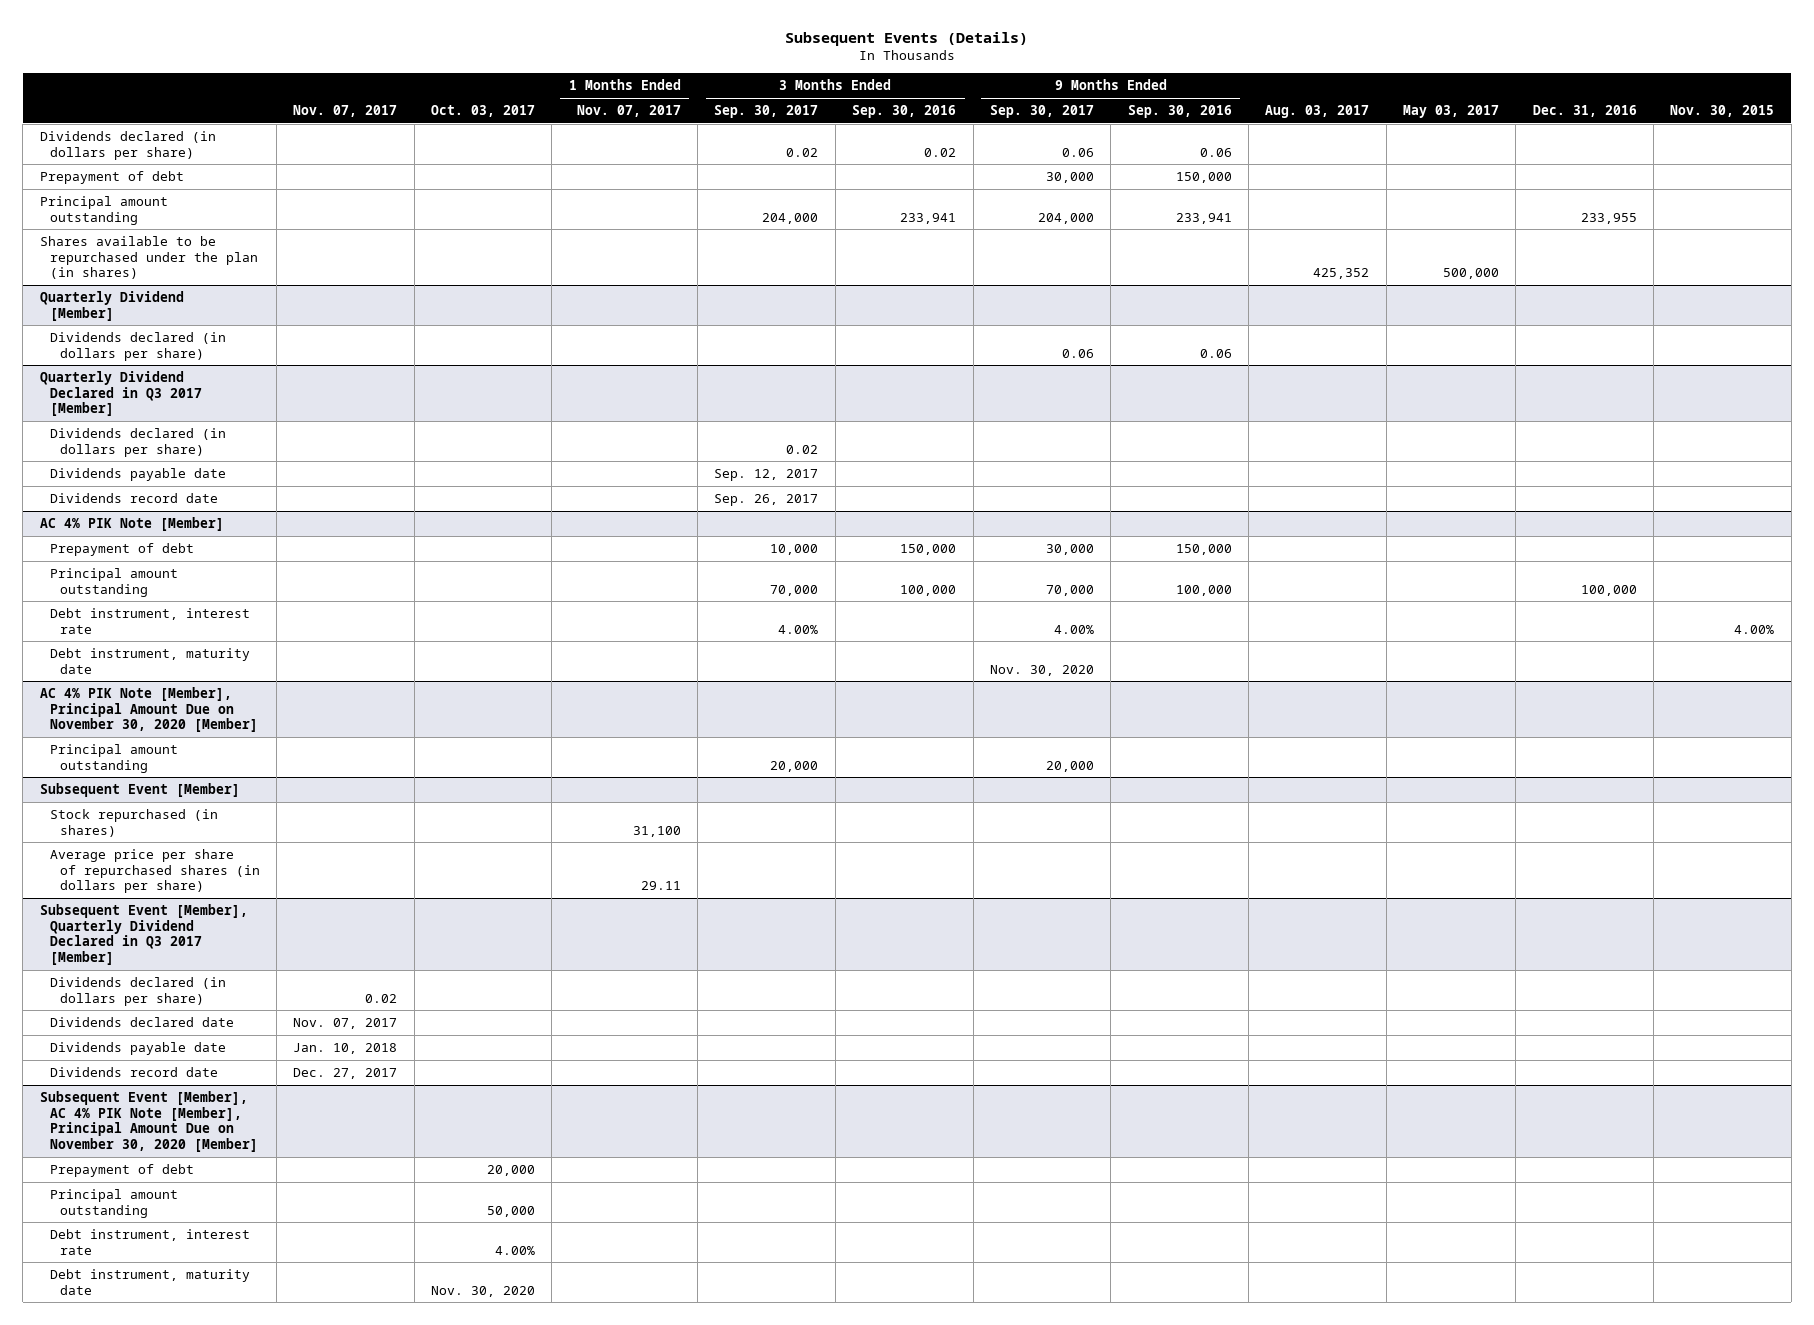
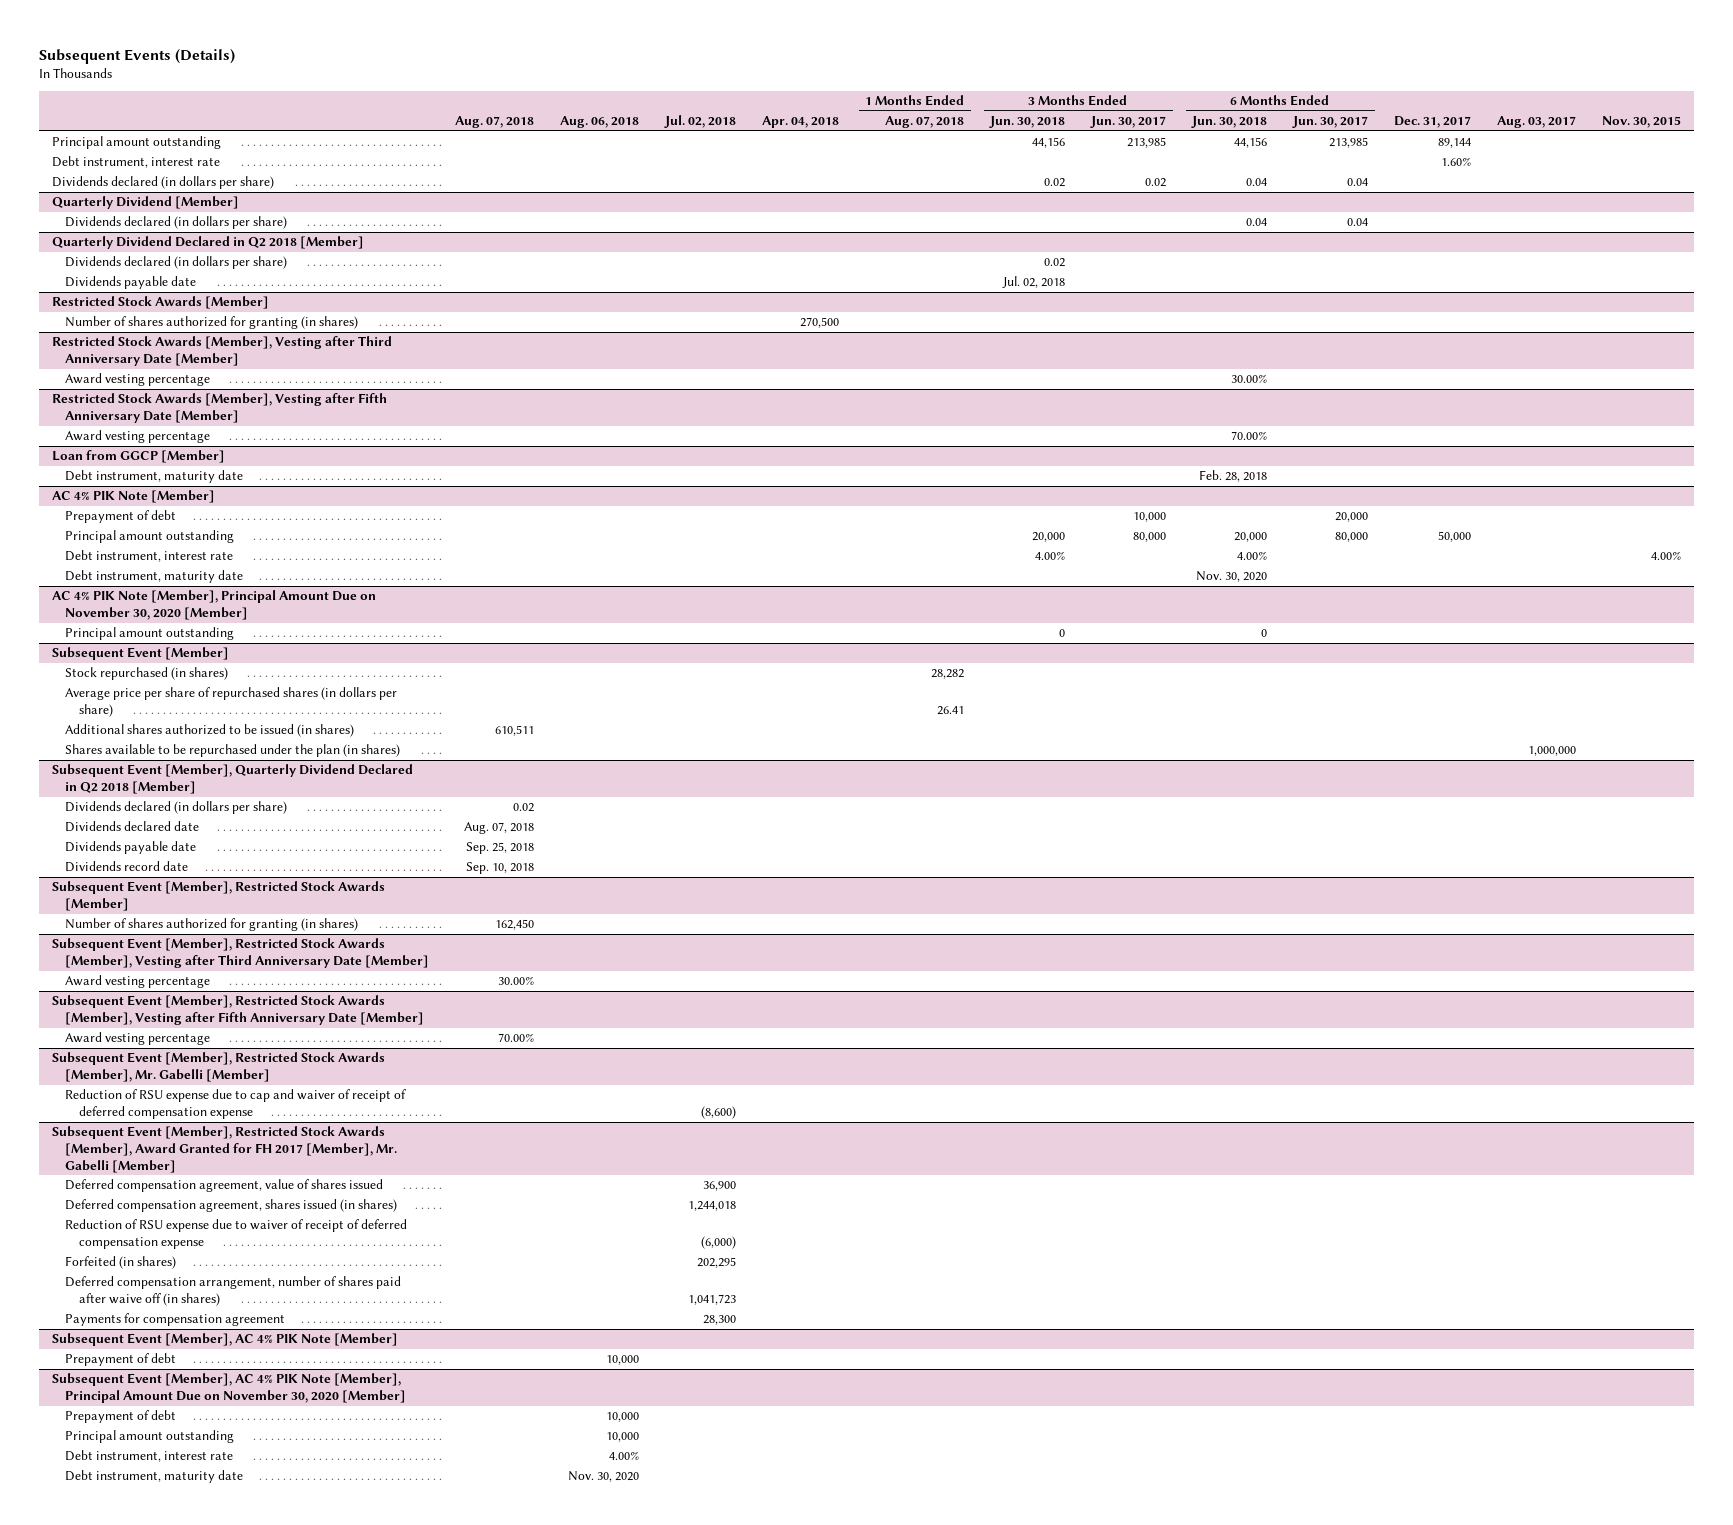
- | Nov. 07, 2017 | Oct. 03, 2017 | 1 Months Ended Nov. 07, 2017 | 3 Months Ended Sep. 30, 2017 | 3 Months Ended Sep. 30, 2016 | 9 Months Ended Sep. 30, 2017 | 9 Months Ended Sep. 30, 2016 | Aug. 03, 2017 | May 03, 2017 | Dec. 31, 2016 | Nov. 30, 2015
+ | Aug. 07, 2018 | Aug. 06, 2018 | Jul. 02, 2018 | Apr. 04, 2018 | 1 Months Ended Aug. 07, 2018 | 3 Months Ended Jun. 30, 2018 | 3 Months Ended Jun. 30, 2017 | 6 Months Ended Jun. 30, 2018 | 6 Months Ended Jun. 30, 2017 | Dec. 31, 2017 | Aug. 03, 2017 | Nov. 30, 2015
- Prepayment of debt | | | | | | 30,000 | 150,000 | | | |
- Shares available to be repurchased under the plan (in shares) | | | | | | | | 425,352 | 500,000 | |
+ Debt instrument, interest rate | | | | | | | | | | 1.60% | |
moved down: Dividends declared (in dollars per share) | | | | | | 0.02 | 0.02 | 0.04 | 0.04 | | |
- Quarterly Dividend Declared in Q3 2017 [Member]
- Dividends declared (in dollars per share) | | | | 0.02 | | | | | | |
- Dividends payable date | | | | Sep. 12, 2017 | | | | | | |
- Dividends record date | | | | Sep. 26, 2017 | | | | | | |
+ Quarterly Dividend Declared in Q2 2018 [Member]
+ Dividends declared (in dollars per share) | | | | | | 0.02 | | | | | |
+ Dividends payable date | | | | | | Jul. 02, 2018 | | | | | |
+ Restricted Stock Awards [Member]
+ Number of shares authorized for granting (in shares) | | | | 270,500 | | | | | | | |
+ Restricted Stock Awards [Member], Vesting after Third Anniversary Date [Member]
+ Award vesting percentage | | | | | | | | 30.00% | | | |
+ Restricted Stock Awards [Member], Vesting after Fifth Anniversary Date [Member]
+ Award vesting percentage | | | | | | | | 70.00% | | | |
+ Loan from GGCP [Member]
+ Debt instrument, maturity date | | | | | | | | Feb. 28, 2018 | | | |
- Subsequent Event [Member], Quarterly Dividend Declared in Q3 2017 [Member]
@ Subsequent Event [Member]
+ Additional shares authorized to be issued (in shares) | 610,511 | | | | | | | | | | |
+ Shares available to be repurchased under the plan (in shares) | | | | | | | | | | | 1,000,000 |
+ Subsequent Event [Member], Quarterly Dividend Declared in Q2 2018 [Member]
+ Subsequent Event [Member], Restricted Stock Awards [Member]
+ Number of shares authorized for granting (in shares) | 162,450 | | | | | | | | | | |
+ Subsequent Event [Member], Restricted Stock Awards [Member], Vesting after Third Anniversary Date [Member]
+ Award vesting percentage | 30.00% | | | | | | | | | | |
+ Subsequent Event [Member], Restricted Stock Awards [Member], Vesting after Fifth Anniversary Date [Member]
+ Award vesting percentage | 70.00% | | | | | | | | | | |
+ Subsequent Event [Member], Restricted Stock Awards [Member], Mr. Gabelli [Member]
+ Reduction of RSU expense due to cap and waiver of receipt of deferred compensation expense | | | (8,600) | | | | | | | | |
+ Subsequent Event [Member], Restricted Stock Awards [Member], Award Granted for FH 2017 [Member], Mr. Gabelli [Member]
+ Deferred compensation agreement, value of shares issued | | | 36,900 | | | | | | | | |
+ Deferred compensation agreement, shares issued (in shares) | | | 1,244,018 | | | | | | | | |
+ Reduction of RSU expense due to waiver of receipt of deferred compensation expense | | | (6,000) | | | | | | | | |
+ Forfeited (in shares) | | | 202,295 | | | | | | | | |
+ Deferred compensation arrangement, number of shares paid after waive off (in shares) | | | 1,041,723 | | | | | | | | |
+ Payments for compensation agreement | | | 28,300 | | | | | | | | |
+ Subsequent Event [Member], AC 4% PIK Note [Member]
+ Prepayment of debt | | 10,000 | | | | | | | | | |

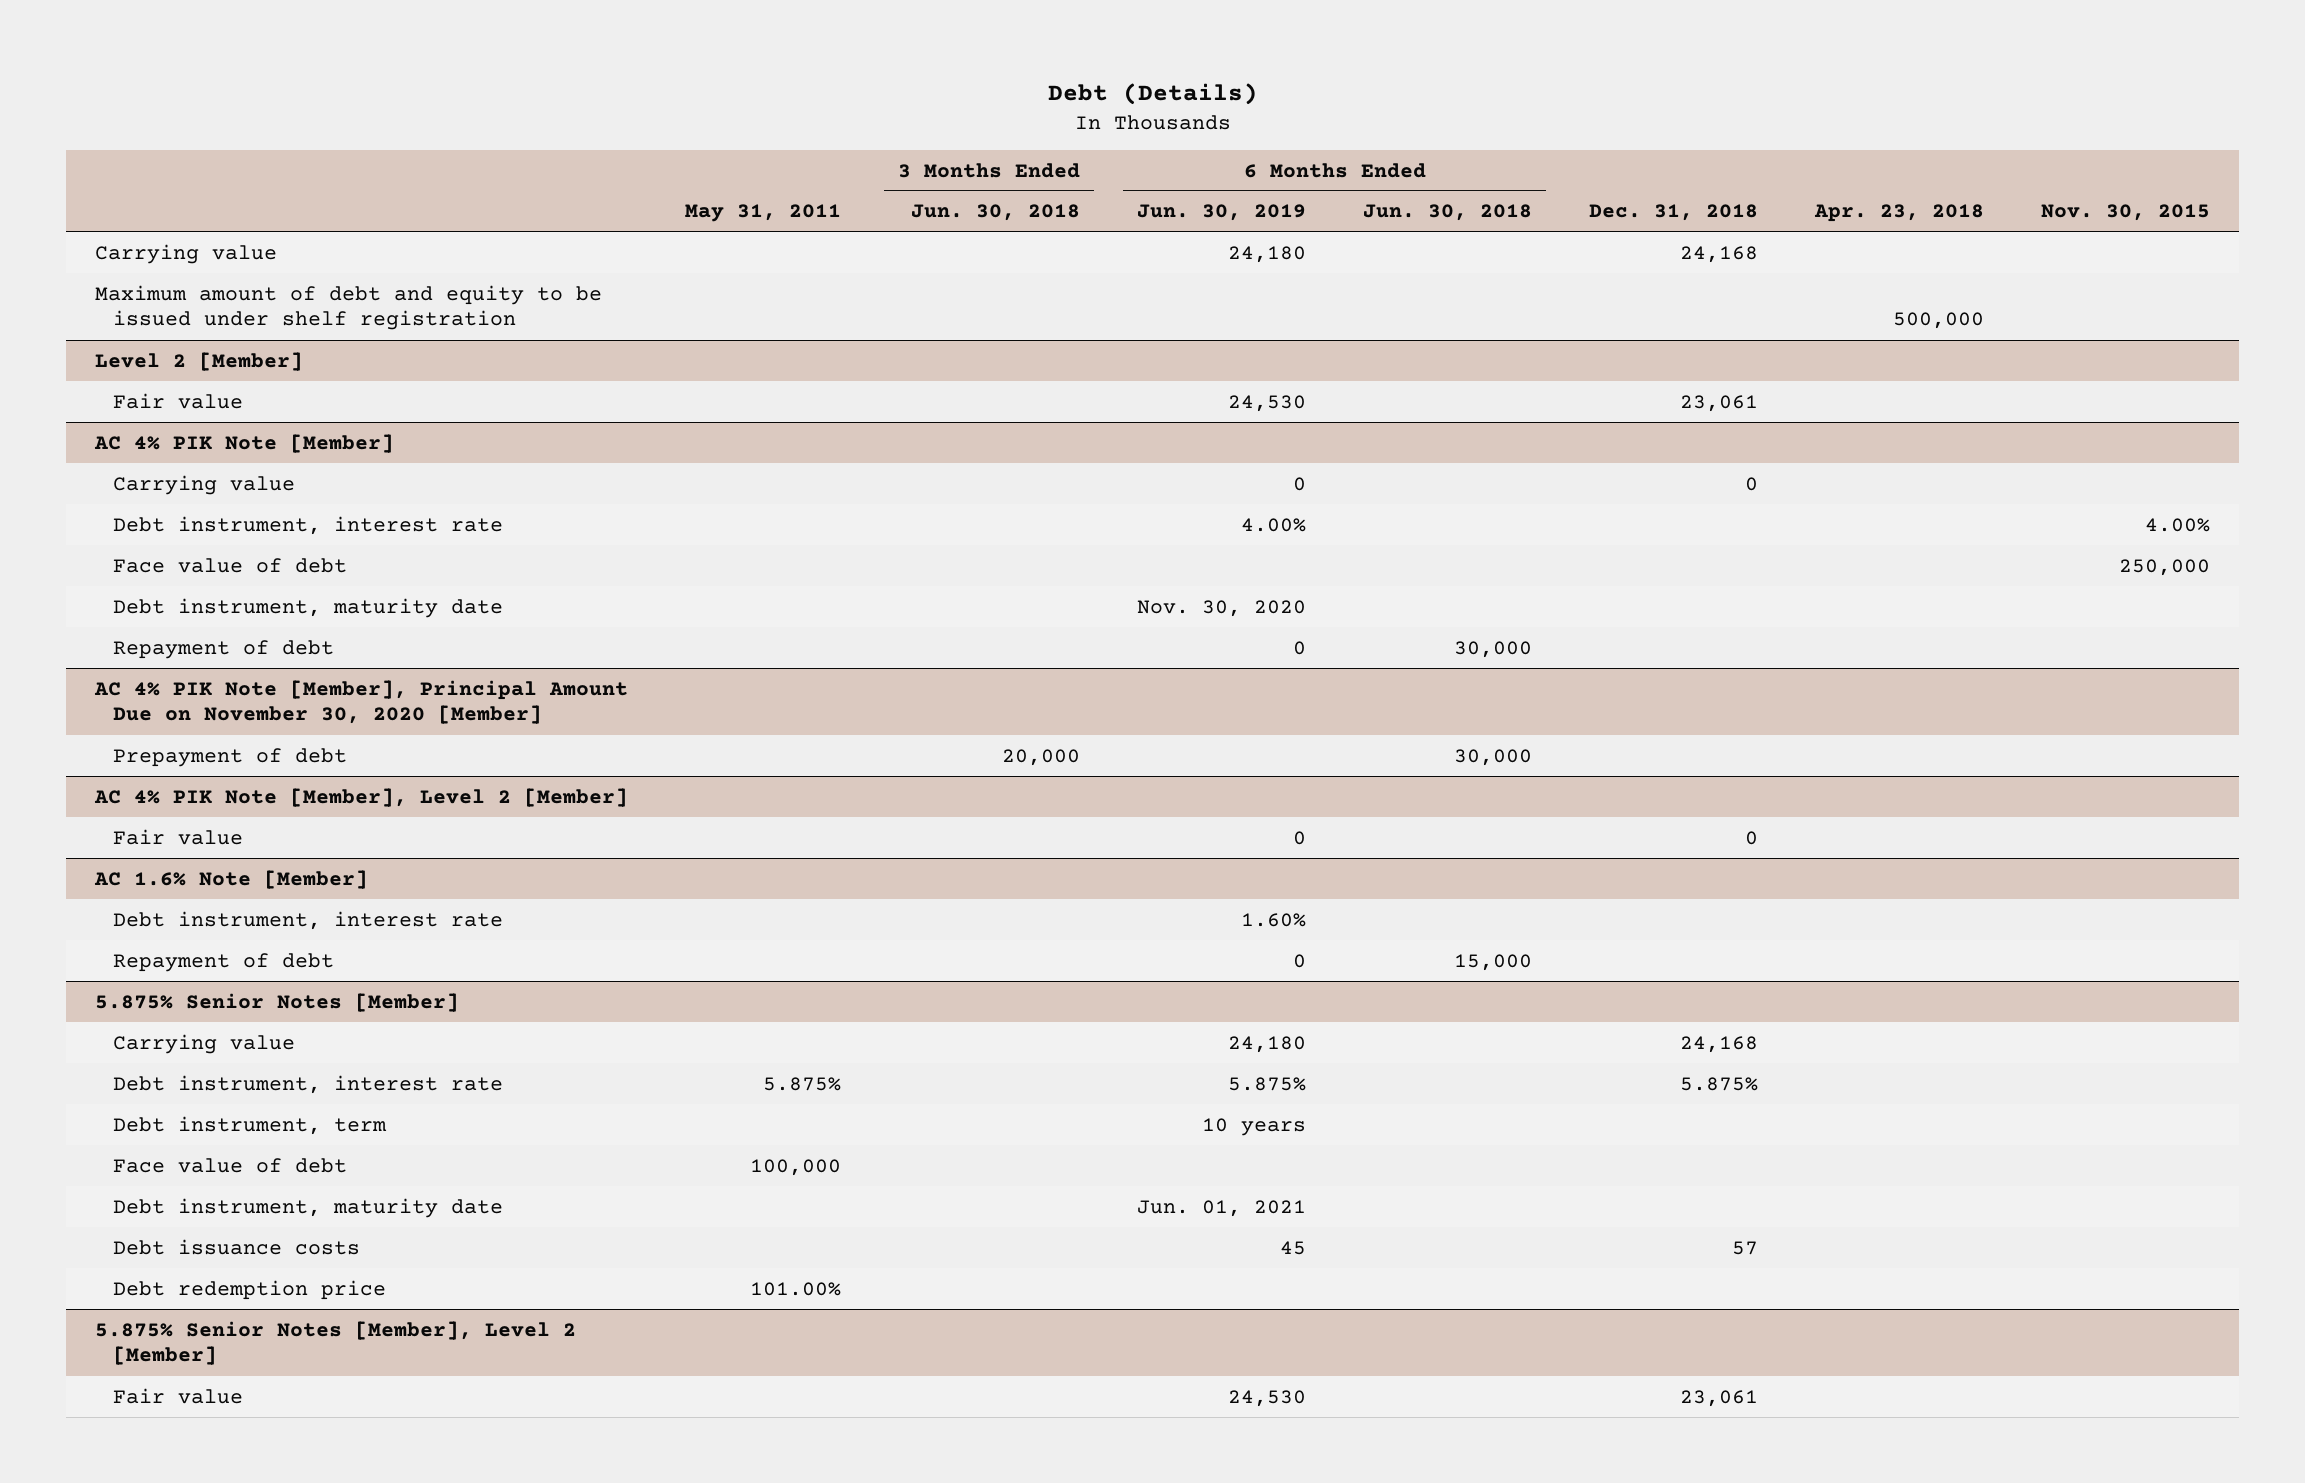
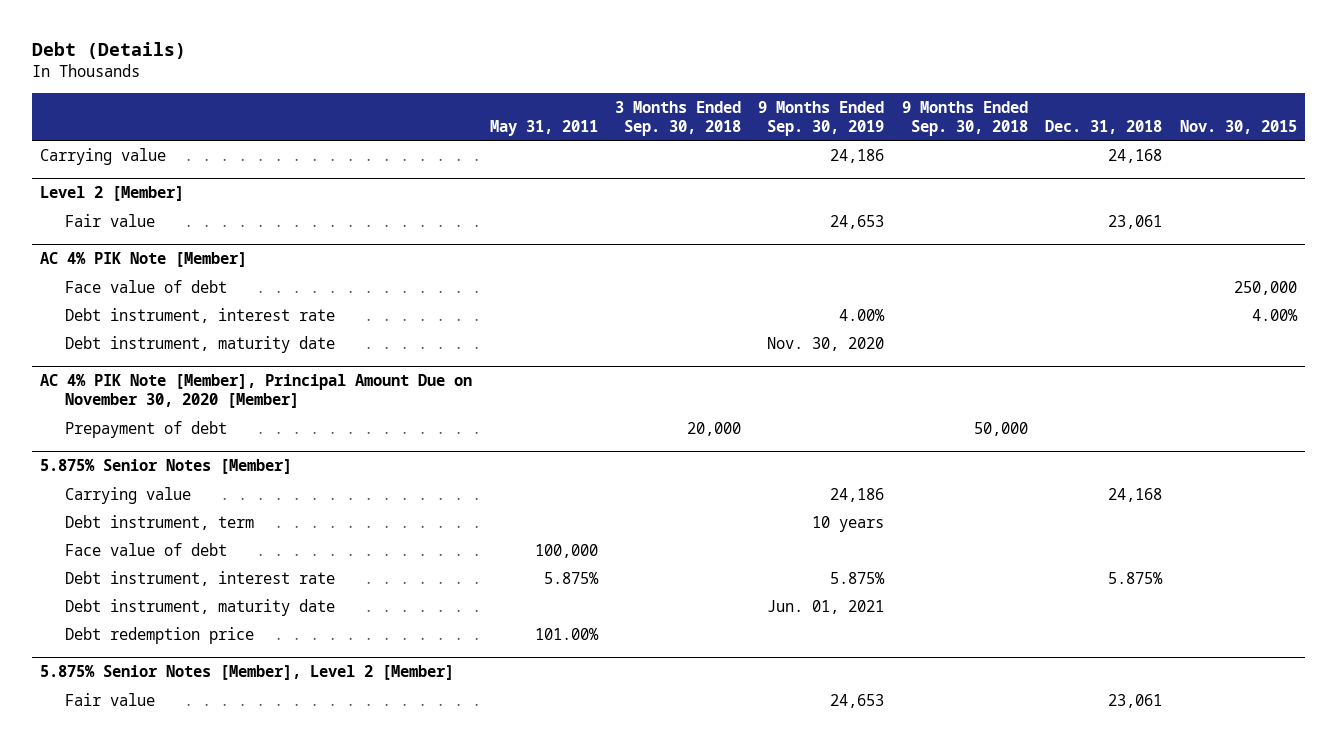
- | May 31, 2011 | 3 Months Ended Jun. 30, 2018 | 6 Months Ended Jun. 30, 2019 | 6 Months Ended Jun. 30, 2018 | Dec. 31, 2018 | Apr. 23, 2018 | Nov. 30, 2015
+ | May 31, 2011 | 3 Months Ended Sep. 30, 2018 | 9 Months Ended Sep. 30, 2019 | 9 Months Ended Sep. 30, 2018 | Dec. 31, 2018 | Nov. 30, 2015
- Maximum amount of debt and equity to be issued under shelf registration | | | | | | 500,000 |
@ AC 4% PIK Note [Member]
- Carrying value | | | 0 | | 0 | |
moved down: Debt instrument, interest rate | | | 4.00% | | | 4.00%
- Repayment of debt | | | 0 | 30,000 | | |
- AC 4% PIK Note [Member], Level 2 [Member]
- Fair value | | | 0 | | 0 | |
- AC 1.6% Note [Member]
- Debt instrument, interest rate | | | 1.60% | | | |
- Repayment of debt | | | 0 | 15,000 | | |
@ 5.875% Senior Notes [Member]
moved down: Debt instrument, interest rate | 5.875% | | 5.875% | | 5.875% |
- Debt issuance costs | | | 45 | | 57 | |

